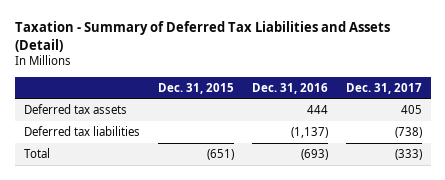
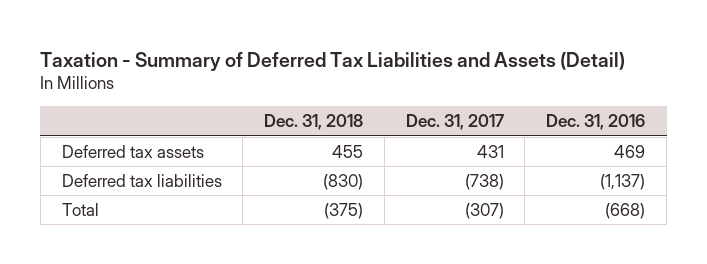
- | Dec. 31, 2015 | Dec. 31, 2016 | Dec. 31, 2017
+ | Dec. 31, 2018 | Dec. 31, 2017 | Dec. 31, 2016
- Deferred tax assets | | 444 | 405
+ Deferred tax assets | 455 | 431 | 469
- Total | (651) | (693) | (333)
+ Total | (375) | (307) | (668)

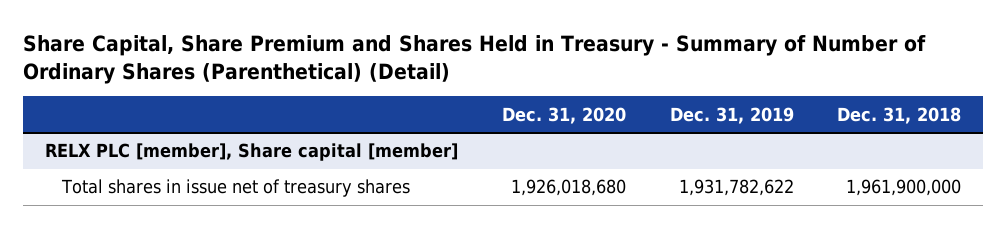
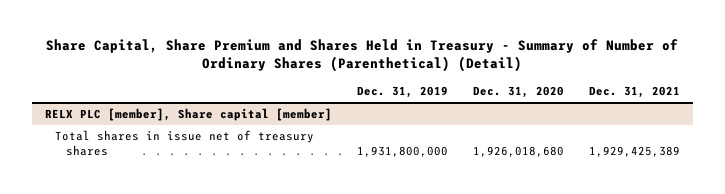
- | Dec. 31, 2020 | Dec. 31, 2019 | Dec. 31, 2018
+ | Dec. 31, 2019 | Dec. 31, 2020 | Dec. 31, 2021
@ RELX PLC [member], Share capital [member]
- Total shares in issue net of treasury shares | 1,926,018,680 | 1,931,782,622 | 1,961,900,000
+ Total shares in issue net of treasury shares | 1,931,800,000 | 1,926,018,680 | 1,929,425,389

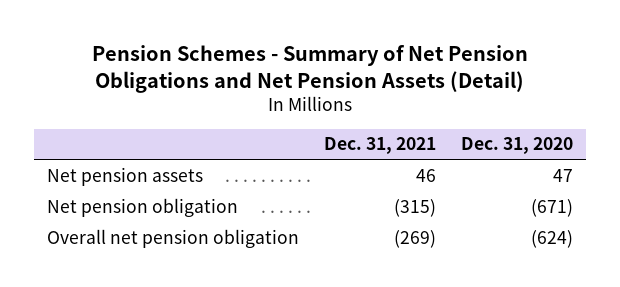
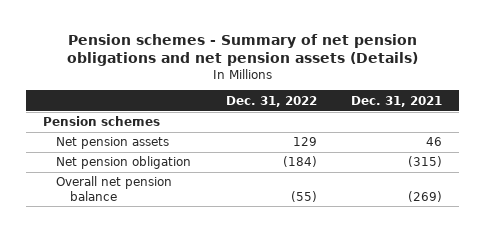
- Pension Schemes - Summary of Net Pension Obligations and Net Pension Assets (Detail)
+ Pension schemes - Summary of net pension obligations and net pension assets (Details)
- | Dec. 31, 2021 | Dec. 31, 2020
+ | Dec. 31, 2022 | Dec. 31, 2021
+ Pension schemes
- Overall net pension obligation | (269) | (624)
+ Overall net pension balance | (55) | (269)

